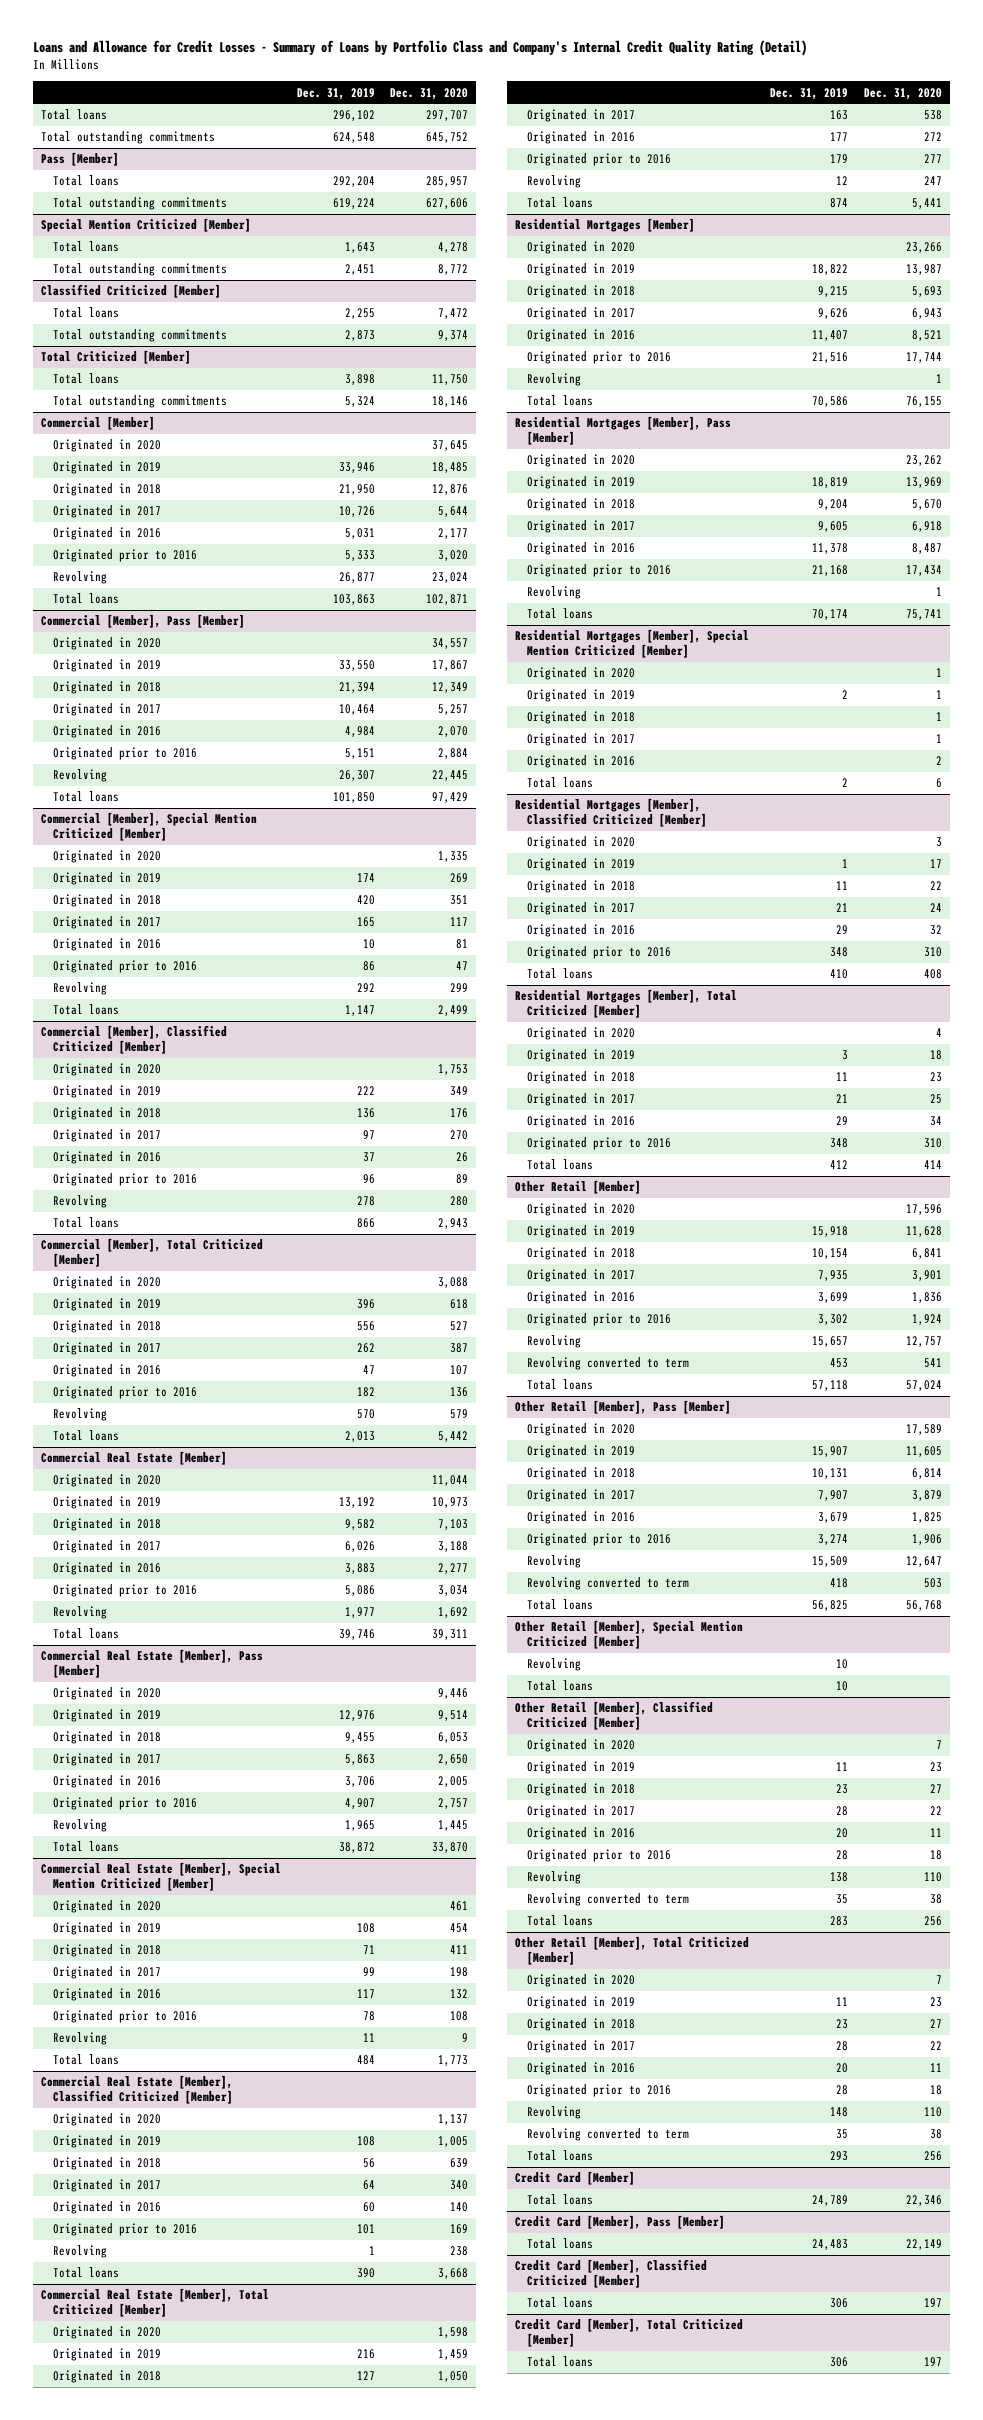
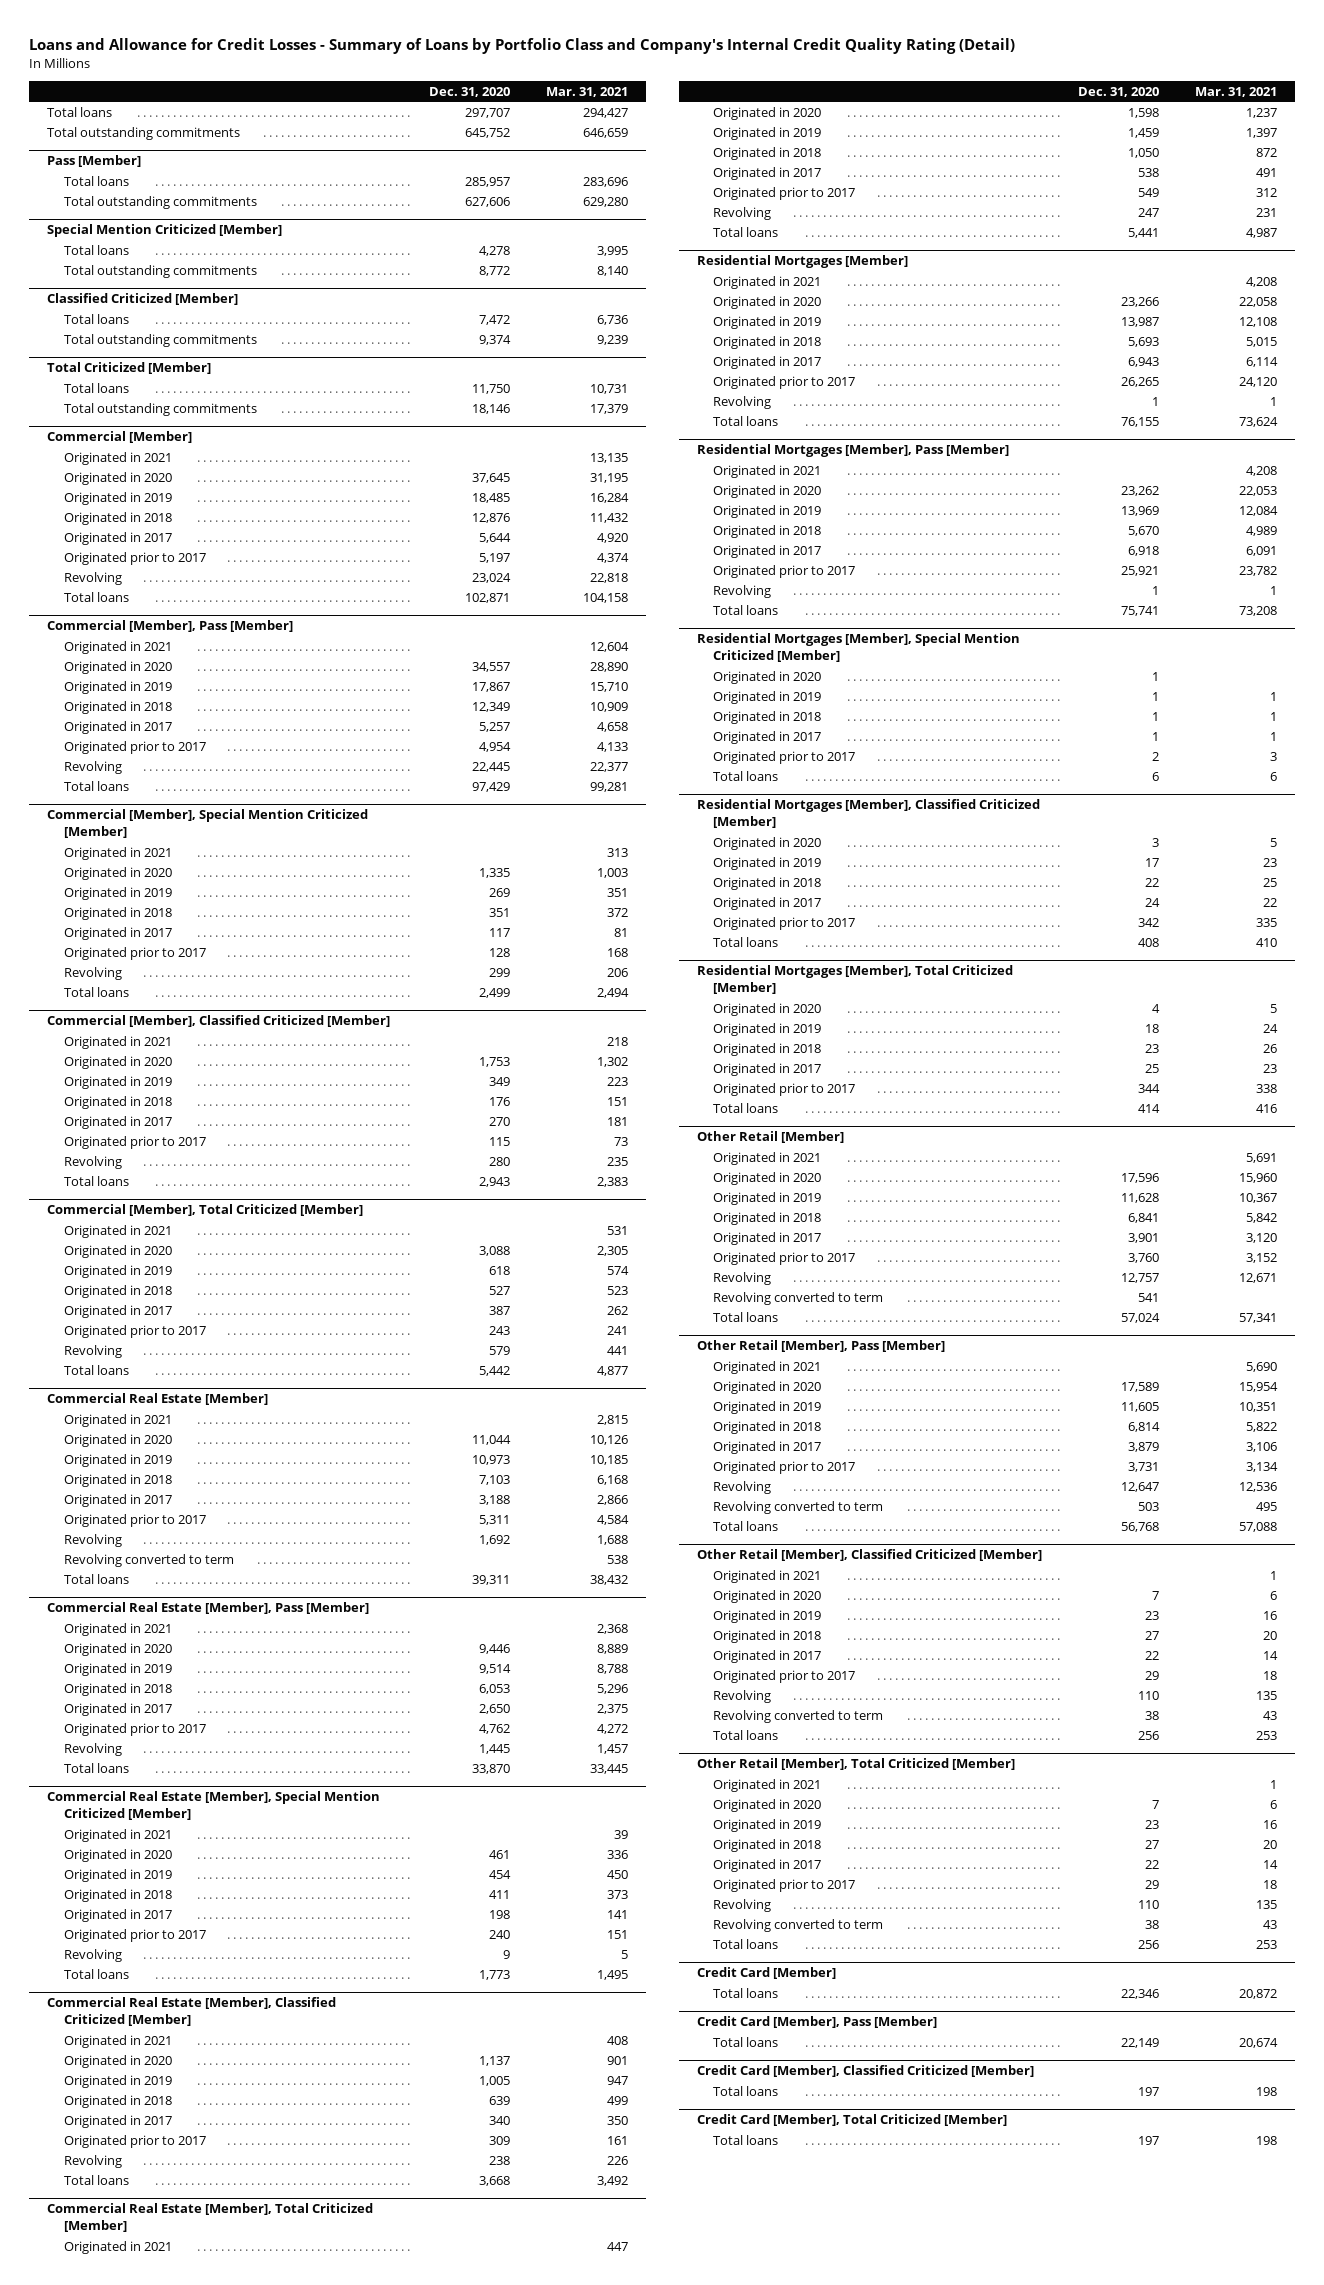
- | Dec. 31, 2019 | Dec. 31, 2020
+ | Dec. 31, 2020 | Mar. 31, 2021
@ Commercial [Member]
+ Originated in 2021 | | 13,135
- Originated in 2016 | 5,031 | 2,177
- Originated prior to 2016 | 5,333 | 3,020
+ Originated prior to 2017 | 5,197 | 4,374
@ Commercial [Member], Pass [Member]
+ Originated in 2021 | | 12,604
- Originated in 2016 | 4,984 | 2,070
- Originated prior to 2016 | 5,151 | 2,884
+ Originated prior to 2017 | 4,954 | 4,133
@ Commercial [Member], Special Mention Criticized [Member]
+ Originated in 2021 | | 313
- Originated in 2016 | 10 | 81
- Originated prior to 2016 | 86 | 47
+ Originated prior to 2017 | 128 | 168
@ Commercial [Member], Classified Criticized [Member]
+ Originated in 2021 | | 218
- Originated in 2016 | 37 | 26
- Originated prior to 2016 | 96 | 89
+ Originated prior to 2017 | 115 | 73
@ Commercial [Member], Total Criticized [Member]
+ Originated in 2021 | | 531
- Originated in 2016 | 47 | 107
- Originated prior to 2016 | 182 | 136
+ Originated prior to 2017 | 243 | 241
@ Commercial Real Estate [Member]
+ Originated in 2021 | | 2,815
- Originated in 2016 | 3,883 | 2,277
- Originated prior to 2016 | 5,086 | 3,034
+ Originated prior to 2017 | 5,311 | 4,584
+ Revolving converted to term | | 538
@ Commercial Real Estate [Member], Pass [Member]
+ Originated in 2021 | | 2,368
- Originated in 2016 | 3,706 | 2,005
- Originated prior to 2016 | 4,907 | 2,757
+ Originated prior to 2017 | 4,762 | 4,272
@ Commercial Real Estate [Member], Special Mention Criticized [Member]
+ Originated in 2021 | | 39
- Originated in 2016 | 117 | 132
- Originated prior to 2016 | 78 | 108
+ Originated prior to 2017 | 240 | 151
@ Commercial Real Estate [Member], Classified Criticized [Member]
+ Originated in 2021 | | 408
- Originated in 2016 | 60 | 140
- Originated prior to 2016 | 101 | 169
+ Originated prior to 2017 | 309 | 161
@ Commercial Real Estate [Member], Total Criticized [Member]
+ Originated in 2021 | | 447
- Originated in 2016 | 177 | 272
- Originated prior to 2016 | 179 | 277
+ Originated prior to 2017 | 549 | 312
@ Residential Mortgages [Member]
+ Originated in 2021 | | 4,208
- Originated in 2016 | 11,407 | 8,521
- Originated prior to 2016 | 21,516 | 17,744
+ Originated prior to 2017 | 26,265 | 24,120
@ Residential Mortgages [Member], Pass [Member]
+ Originated in 2021 | | 4,208
- Originated in 2016 | 11,378 | 8,487
- Originated prior to 2016 | 21,168 | 17,434
+ Originated prior to 2017 | 25,921 | 23,782
@ Residential Mortgages [Member], Special Mention Criticized [Member]
- Originated in 2016 | | 2
+ Originated prior to 2017 | 2 | 3
@ Residential Mortgages [Member], Classified Criticized [Member]
- Originated in 2016 | 29 | 32
- Originated prior to 2016 | 348 | 310
+ Originated prior to 2017 | 342 | 335
@ Residential Mortgages [Member], Total Criticized [Member]
- Originated in 2016 | 29 | 34
- Originated prior to 2016 | 348 | 310
+ Originated prior to 2017 | 344 | 338
@ Other Retail [Member]
+ Originated in 2021 | | 5,691
- Originated in 2016 | 3,699 | 1,836
- Originated prior to 2016 | 3,302 | 1,924
+ Originated prior to 2017 | 3,760 | 3,152
@ Other Retail [Member], Pass [Member]
+ Originated in 2021 | | 5,690
- Originated in 2016 | 3,679 | 1,825
- Originated prior to 2016 | 3,274 | 1,906
+ Originated prior to 2017 | 3,731 | 3,134
- Other Retail [Member], Special Mention Criticized [Member]
- Revolving | 10 |
- Total loans | 10 |
@ Other Retail [Member], Classified Criticized [Member]
+ Originated in 2021 | | 1
- Originated in 2016 | 20 | 11
- Originated prior to 2016 | 28 | 18
+ Originated prior to 2017 | 29 | 18
@ Other Retail [Member], Total Criticized [Member]
+ Originated in 2021 | | 1
- Originated in 2016 | 20 | 11
- Originated prior to 2016 | 28 | 18
+ Originated prior to 2017 | 29 | 18

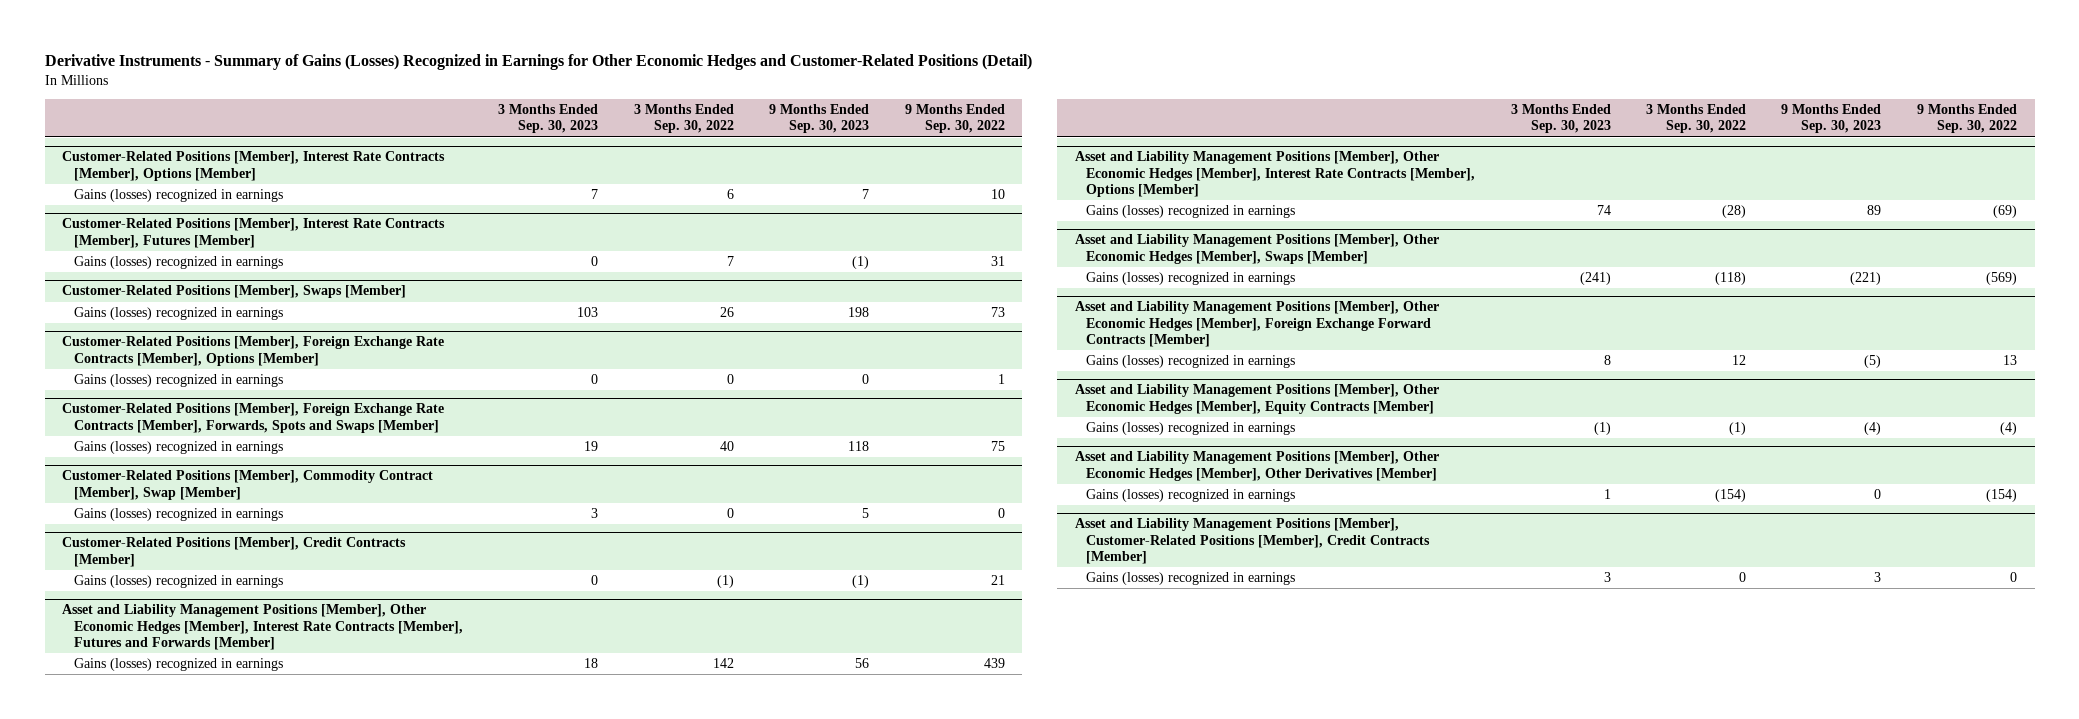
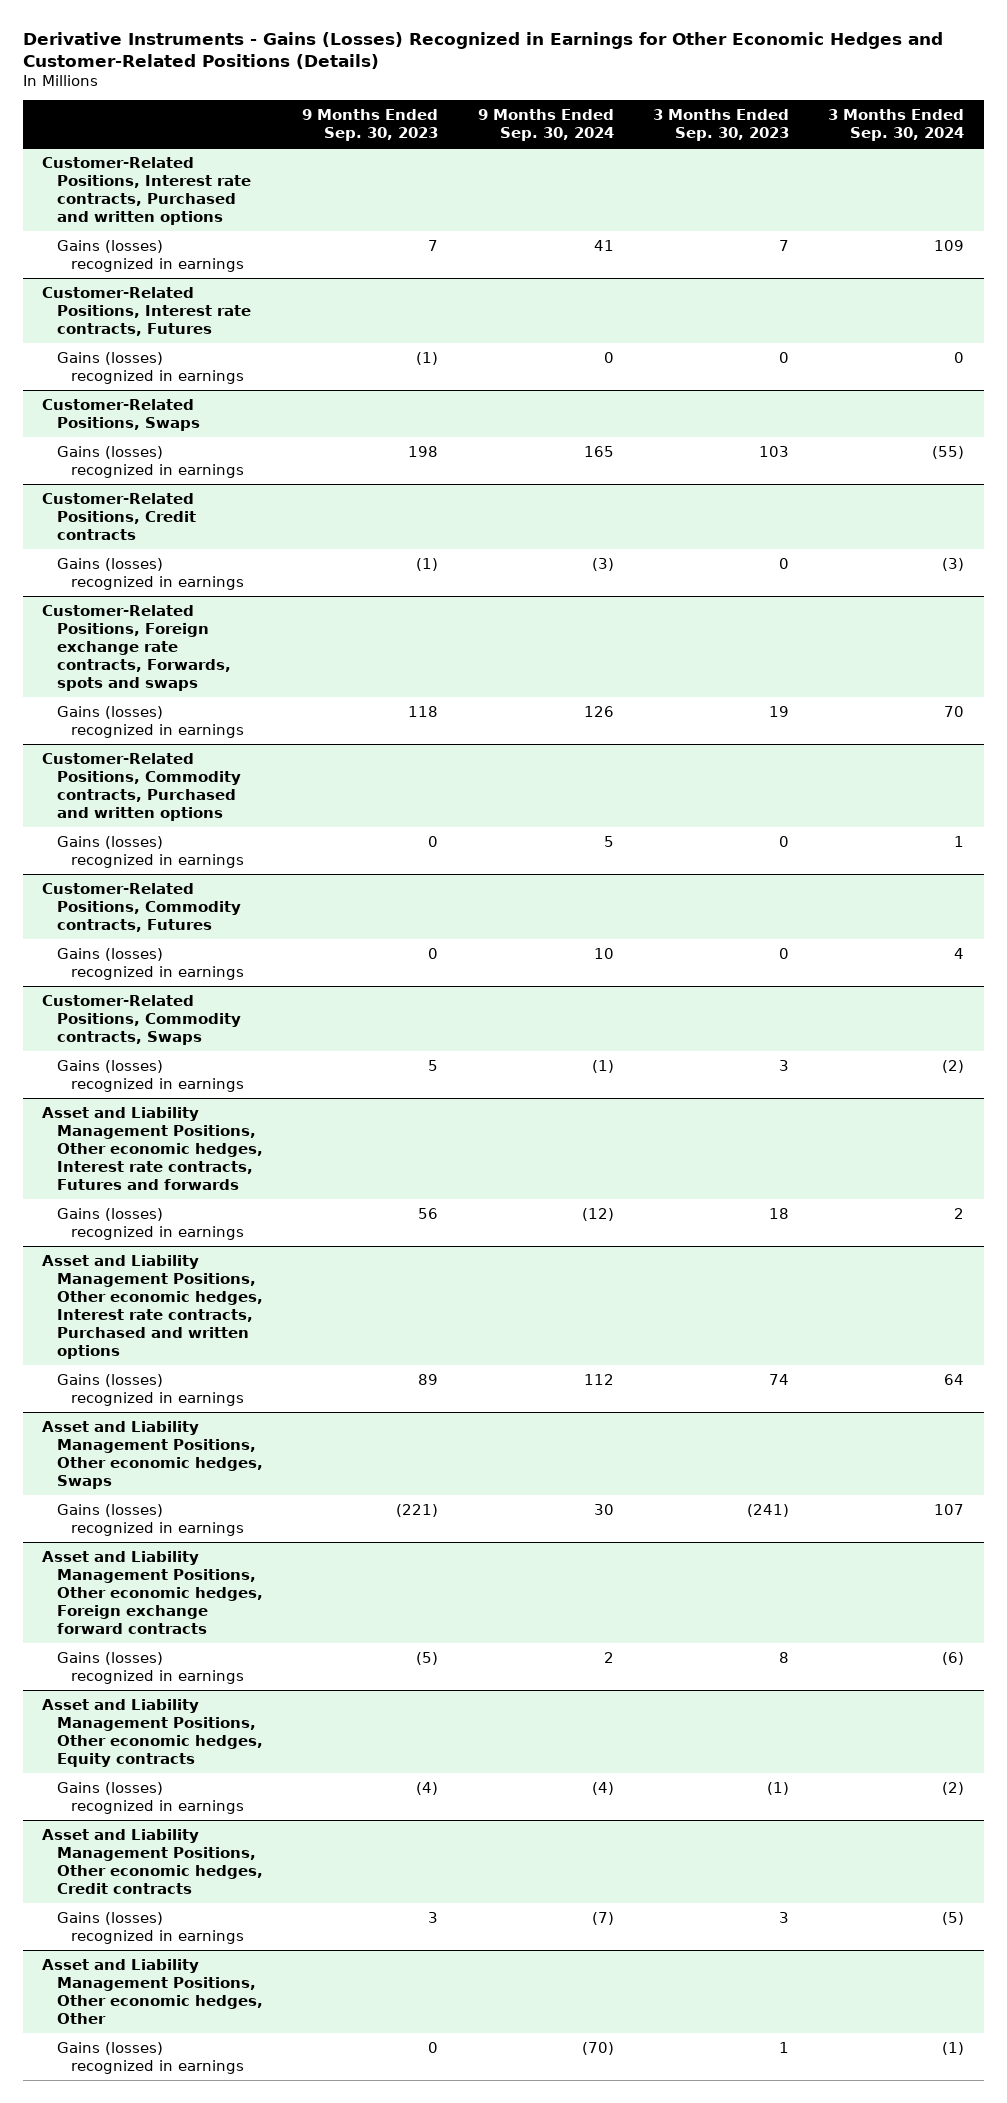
- Derivative Instruments - Summary of Gains (Losses) Recognized in Earnings for Other Economic Hedges and Customer-Related Positions (Detail)
+ Derivative Instruments - Gains (Losses) Recognized in Earnings for Other Economic Hedges and Customer-Related Positions (Details)
- | 3 Months Ended Sep. 30, 2023 | 3 Months Ended Sep. 30, 2022 | 9 Months Ended Sep. 30, 2023 | 9 Months Ended Sep. 30, 2022
+ | 9 Months Ended Sep. 30, 2023 | 9 Months Ended Sep. 30, 2024 | 3 Months Ended Sep. 30, 2023 | 3 Months Ended Sep. 30, 2024
- Customer-Related Positions [Member], Interest Rate Contracts [Member], Options [Member]
+ Customer-Related Positions, Interest rate contracts, Purchased and written options
- Customer-Related Positions [Member], Interest Rate Contracts [Member], Futures [Member]
+ Customer-Related Positions, Interest rate contracts, Futures
- Customer-Related Positions [Member], Swaps [Member]
+ Customer-Related Positions, Swaps
- Customer-Related Positions [Member], Foreign Exchange Rate Contracts [Member], Options [Member]
- Gains (losses) recognized in earnings | 0 | 0 | 0 | 1
- Customer-Related Positions [Member], Foreign Exchange Rate Contracts [Member], Forwards, Spots and Swaps [Member]
+ Customer-Related Positions, Credit contracts
+ Gains (losses) recognized in earnings | (1) | (3) | 0 | (3)
+ Customer-Related Positions, Foreign exchange rate contracts, Forwards, spots and swaps
- Customer-Related Positions [Member], Commodity Contract [Member], Swap [Member]
+ Customer-Related Positions, Commodity contracts, Purchased and written options
+ Gains (losses) recognized in earnings | 0 | 5 | 0 | 1
+ Customer-Related Positions, Commodity contracts, Futures
+ Gains (losses) recognized in earnings | 0 | 10 | 0 | 4
+ Customer-Related Positions, Commodity contracts, Swaps
- Customer-Related Positions [Member], Credit Contracts [Member]
- Gains (losses) recognized in earnings | 0 | (1) | (1) | 21
- Asset and Liability Management Positions [Member], Other Economic Hedges [Member], Interest Rate Contracts [Member], Futures and Forwards [Member]
+ Asset and Liability Management Positions, Other economic hedges, Interest rate contracts, Futures and forwards
- Asset and Liability Management Positions [Member], Other Economic Hedges [Member], Interest Rate Contracts [Member], Options [Member]
+ Asset and Liability Management Positions, Other economic hedges, Interest rate contracts, Purchased and written options
- Asset and Liability Management Positions [Member], Other Economic Hedges [Member], Swaps [Member]
+ Asset and Liability Management Positions, Other economic hedges, Swaps
- Asset and Liability Management Positions [Member], Other Economic Hedges [Member], Foreign Exchange Forward Contracts [Member]
+ Asset and Liability Management Positions, Other economic hedges, Foreign exchange forward contracts
- Asset and Liability Management Positions [Member], Other Economic Hedges [Member], Equity Contracts [Member]
+ Asset and Liability Management Positions, Other economic hedges, Equity contracts
- Asset and Liability Management Positions [Member], Other Economic Hedges [Member], Other Derivatives [Member]
- Gains (losses) recognized in earnings | 1 | (154) | 0 | (154)
- Asset and Liability Management Positions [Member], Customer-Related Positions [Member], Credit Contracts [Member]
+ Asset and Liability Management Positions, Other economic hedges, Credit contracts
+ Asset and Liability Management Positions, Other economic hedges, Other
+ Gains (losses) recognized in earnings | 0 | (70) | 1 | (1)

